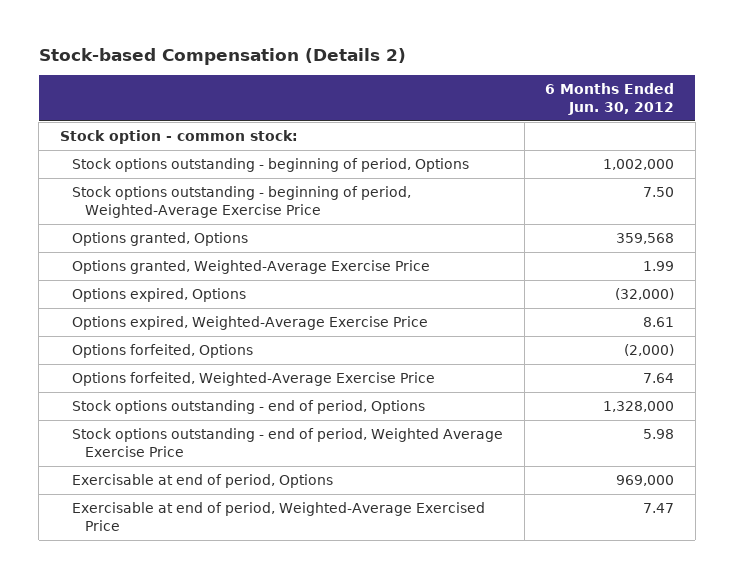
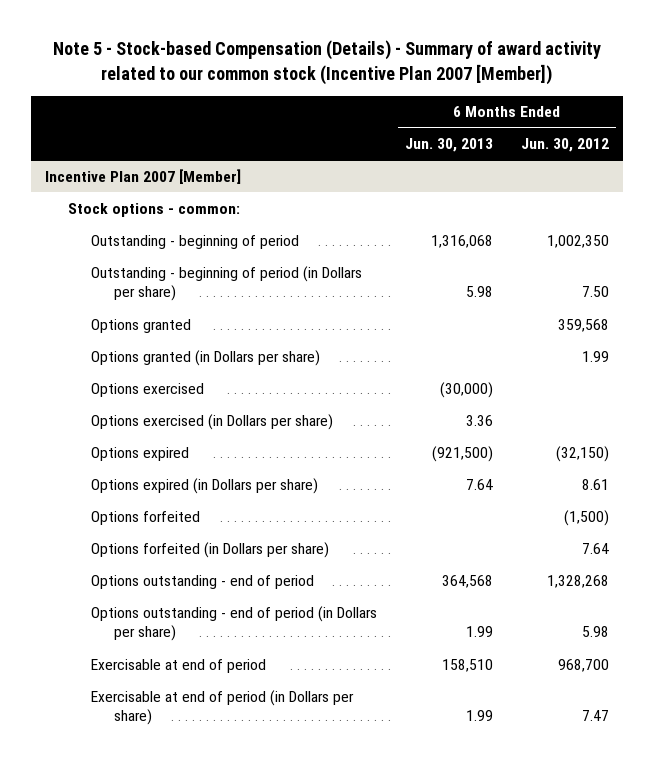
- Stock-based Compensation (Details 2)
+ Note 5 - Stock-based Compensation (Details) - Summary of award activity related to our common stock (Incentive Plan 2007 [Member])
- | 6 Months Ended Jun. 30, 2012
+ | 6 Months Ended Jun. 30, 2013 | 6 Months Ended Jun. 30, 2012
- Stock option - common stock:
- Stock options outstanding - beginning of period, Options | 1,002,000
- Stock options outstanding - beginning of period, Weighted-Average Exercise Price | 7.50
- Options granted, Options | 359,568
- Options granted, Weighted-Average Exercise Price | 1.99
- Options expired, Options | (32,000)
- Options expired, Weighted-Average Exercise Price | 8.61
- Options forfeited, Options | (2,000)
- Options forfeited, Weighted-Average Exercise Price | 7.64
- Stock options outstanding - end of period, Options | 1,328,000
- Stock options outstanding - end of period, Weighted Average Exercise Price | 5.98
- Exercisable at end of period, Options | 969,000
- Exercisable at end of period, Weighted-Average Exercised Price | 7.47
+ Incentive Plan 2007 [Member]
+ Stock options - common:
+ Outstanding - beginning of period | 1,316,068 | 1,002,350
+ Outstanding - beginning of period (in Dollars per share) | 5.98 | 7.50
+ Options granted | | 359,568
+ Options granted (in Dollars per share) | | 1.99
+ Options exercised | (30,000) |
+ Options exercised (in Dollars per share) | 3.36 |
+ Options expired | (921,500) | (32,150)
+ Options expired (in Dollars per share) | 7.64 | 8.61
+ Options forfeited | | (1,500)
+ Options forfeited (in Dollars per share) | | 7.64
+ Options outstanding - end of period | 364,568 | 1,328,268
+ Options outstanding - end of period (in Dollars per share) | 1.99 | 5.98
+ Exercisable at end of period | 158,510 | 968,700
+ Exercisable at end of period (in Dollars per share) | 1.99 | 7.47

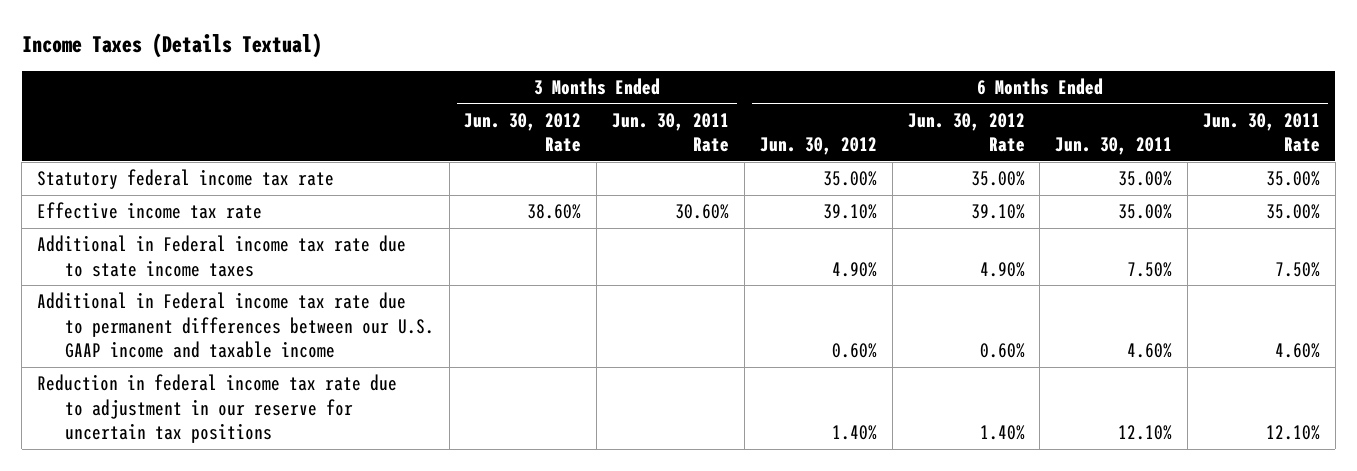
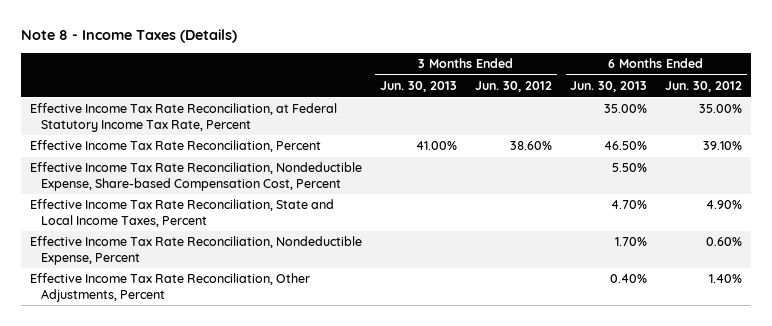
- Income Taxes (Details Textual)
+ Note 8 - Income Taxes (Details)
- | 3 Months Ended Jun. 30, 2012 Rate | 3 Months Ended Jun. 30, 2011 Rate | 6 Months Ended Jun. 30, 2012 | 6 Months Ended Jun. 30, 2012 Rate | 6 Months Ended Jun. 30, 2011 | 6 Months Ended Jun. 30, 2011 Rate
+ | 3 Months Ended Jun. 30, 2013 | 3 Months Ended Jun. 30, 2012 | 6 Months Ended Jun. 30, 2013 | 6 Months Ended Jun. 30, 2012
- Statutory federal income tax rate | | | 35.00% | 35.00% | 35.00% | 35.00%
- Effective income tax rate | 38.60% | 30.60% | 39.10% | 39.10% | 35.00% | 35.00%
- Additional in Federal income tax rate due to state income taxes | | | 4.90% | 4.90% | 7.50% | 7.50%
- Additional in Federal income tax rate due to permanent differences between our U.S. GAAP income and taxable income | | | 0.60% | 0.60% | 4.60% | 4.60%
- Reduction in federal income tax rate due to adjustment in our reserve for uncertain tax positions | | | 1.40% | 1.40% | 12.10% | 12.10%
+ Effective Income Tax Rate Reconciliation, at Federal Statutory Income Tax Rate, Percent | | | 35.00% | 35.00%
+ Effective Income Tax Rate Reconciliation, Percent | 41.00% | 38.60% | 46.50% | 39.10%
+ Effective Income Tax Rate Reconciliation, Nondeductible Expense, Share-based Compensation Cost, Percent | | | 5.50% |
+ Effective Income Tax Rate Reconciliation, State and Local Income Taxes, Percent | | | 4.70% | 4.90%
+ Effective Income Tax Rate Reconciliation, Nondeductible Expense, Percent | | | 1.70% | 0.60%
+ Effective Income Tax Rate Reconciliation, Other Adjustments, Percent | | | 0.40% | 1.40%

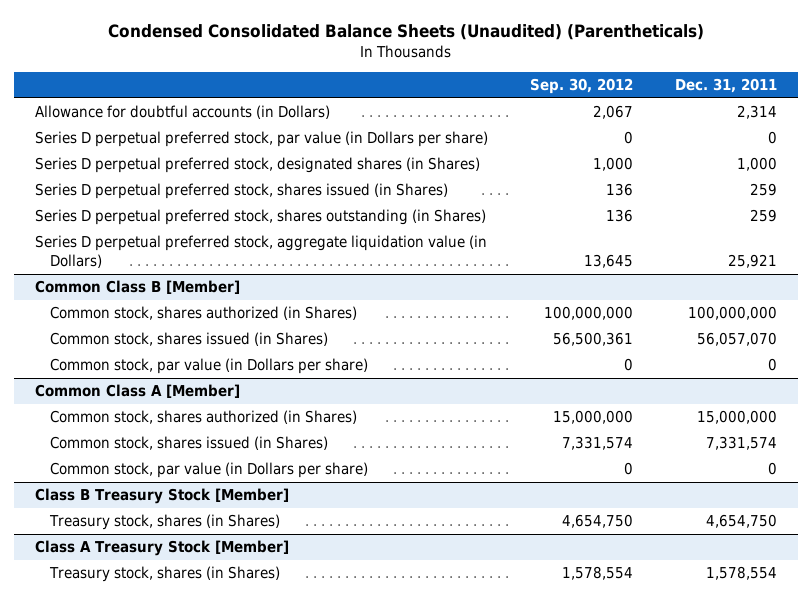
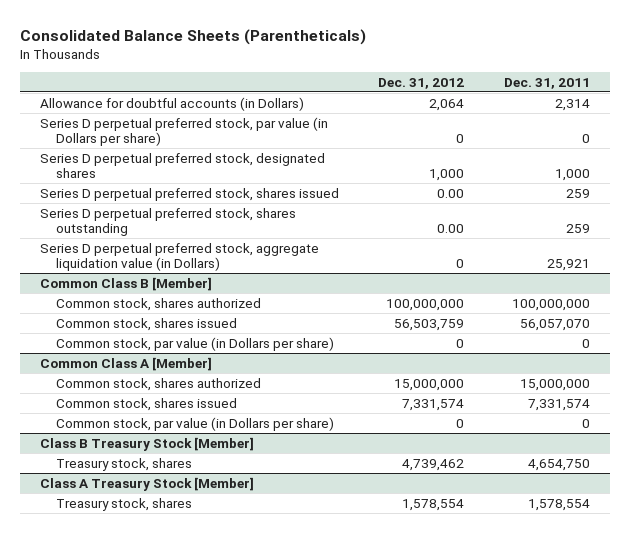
- Condensed Consolidated Balance Sheets (Unaudited) (Parentheticals)
+ Consolidated Balance Sheets (Parentheticals)
- | Sep. 30, 2012 | Dec. 31, 2011
+ | Dec. 31, 2012 | Dec. 31, 2011
- Series D perpetual preferred stock, designated shares (in Shares) | 1,000 | 1,000
- Series D perpetual preferred stock, shares issued (in Shares) | 136 | 259
- Series D perpetual preferred stock, shares outstanding (in Shares) | 136 | 259
+ Series D perpetual preferred stock, designated shares | 1,000 | 1,000
+ Series D perpetual preferred stock, shares issued | 0.00 | 259
+ Series D perpetual preferred stock, shares outstanding | 0.00 | 259
@ Common Class B [Member]
- Common stock, shares authorized (in Shares) | 100,000,000 | 100,000,000
- Common stock, shares issued (in Shares) | 56,500,361 | 56,057,070
+ Common stock, shares authorized | 100,000,000 | 100,000,000
+ Common stock, shares issued | 56,503,759 | 56,057,070
@ Common Class A [Member]
- Common stock, shares authorized (in Shares) | 15,000,000 | 15,000,000
- Common stock, shares issued (in Shares) | 7,331,574 | 7,331,574
+ Common stock, shares authorized | 15,000,000 | 15,000,000
+ Common stock, shares issued | 7,331,574 | 7,331,574
@ Class B Treasury Stock [Member]
- Treasury stock, shares (in Shares) | 4,654,750 | 4,654,750
+ Treasury stock, shares | 4,739,462 | 4,654,750
@ Class A Treasury Stock [Member]
- Treasury stock, shares (in Shares) | 1,578,554 | 1,578,554
+ Treasury stock, shares | 1,578,554 | 1,578,554

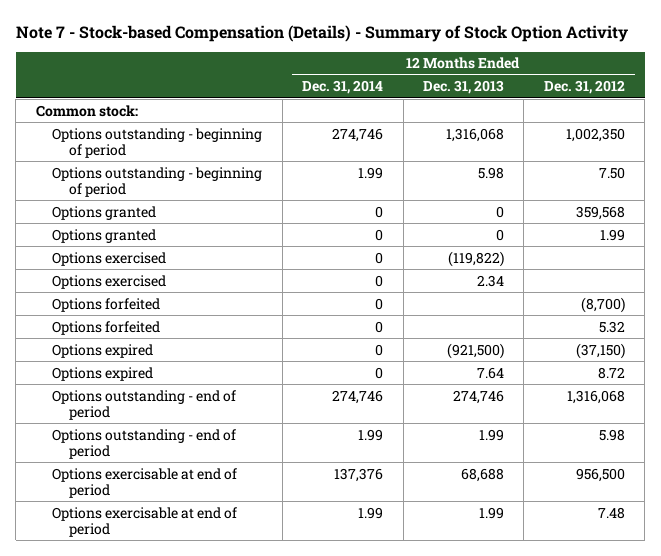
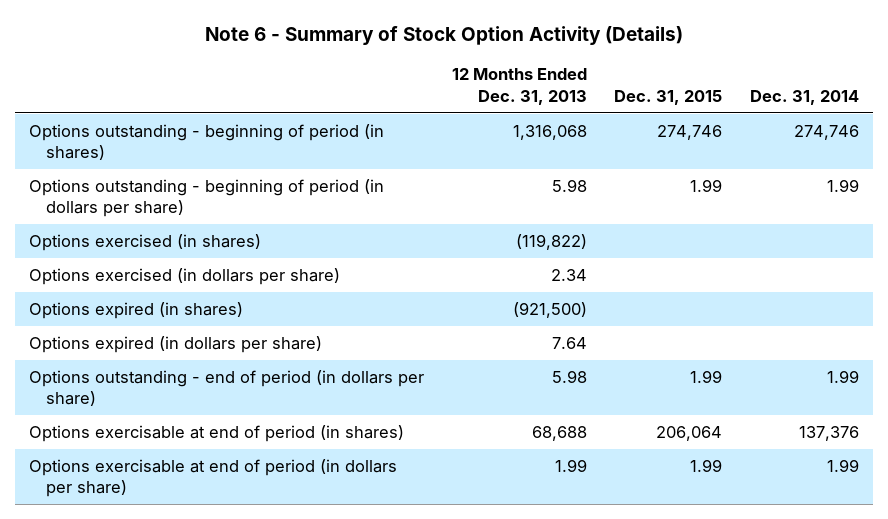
- Note 7 - Stock-based Compensation (Details) - Summary of Stock Option Activity
+ Note 6 - Summary of Stock Option Activity (Details)
- | 12 Months Ended Dec. 31, 2014 | 12 Months Ended Dec. 31, 2013 | 12 Months Ended Dec. 31, 2012
+ | 12 Months Ended Dec. 31, 2013 | Dec. 31, 2015 | Dec. 31, 2014
- Common stock:
- Options outstanding - beginning of period | 274,746 | 1,316,068 | 1,002,350
- Options outstanding - beginning of period | 1.99 | 5.98 | 7.50
- Options granted | 0 | 0 | 359,568
- Options granted | 0 | 0 | 1.99
- Options exercised | 0 | (119,822) |
- Options exercised | 0 | 2.34 |
- Options forfeited | 0 | | (8,700)
- Options forfeited | 0 | | 5.32
- Options expired | 0 | (921,500) | (37,150)
- Options expired | 0 | 7.64 | 8.72
- Options outstanding - end of period | 274,746 | 274,746 | 1,316,068
- Options outstanding - end of period | 1.99 | 1.99 | 5.98
- Options exercisable at end of period | 137,376 | 68,688 | 956,500
- Options exercisable at end of period | 1.99 | 1.99 | 7.48
+ Options outstanding - beginning of period (in shares) | 1,316,068 | 274,746 | 274,746
+ Options outstanding - beginning of period (in dollars per share) | 5.98 | 1.99 | 1.99
+ Options exercised (in shares) | (119,822) | |
+ Options exercised (in dollars per share) | 2.34 | |
+ Options expired (in shares) | (921,500) | |
+ Options expired (in dollars per share) | 7.64 | |
+ Options outstanding - end of period (in dollars per share) | 5.98 | 1.99 | 1.99
+ Options exercisable at end of period (in shares) | 68,688 | 206,064 | 137,376
+ Options exercisable at end of period (in dollars per share) | 1.99 | 1.99 | 1.99

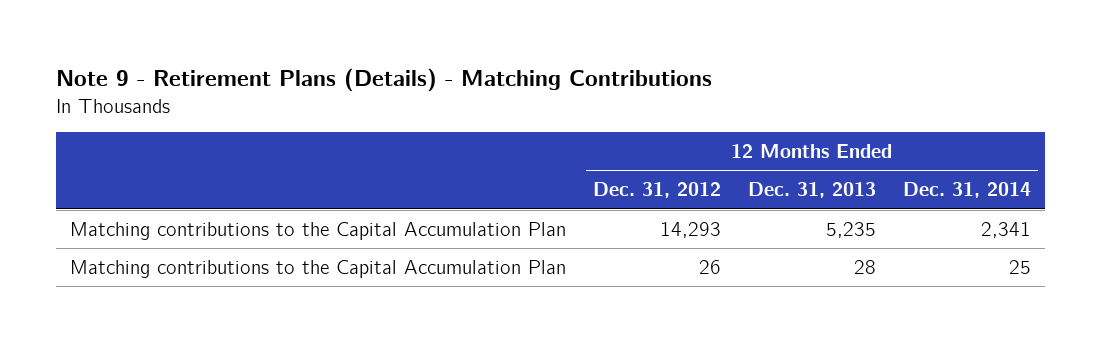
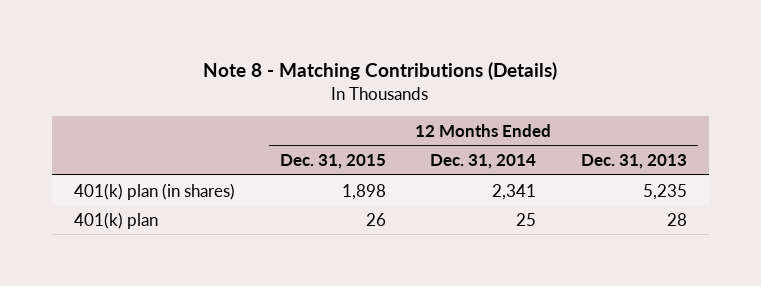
- Note 9 - Retirement Plans (Details) - Matching Contributions
+ Note 8 - Matching Contributions (Details)
- | 12 Months Ended Dec. 31, 2012 | 12 Months Ended Dec. 31, 2013 | 12 Months Ended Dec. 31, 2014
+ | 12 Months Ended Dec. 31, 2015 | 12 Months Ended Dec. 31, 2014 | 12 Months Ended Dec. 31, 2013
- Matching contributions to the Capital Accumulation Plan | 14,293 | 5,235 | 2,341
- Matching contributions to the Capital Accumulation Plan | 26 | 28 | 25
+ 401(k) plan (in shares) | 1,898 | 2,341 | 5,235
+ 401(k) plan | 26 | 25 | 28

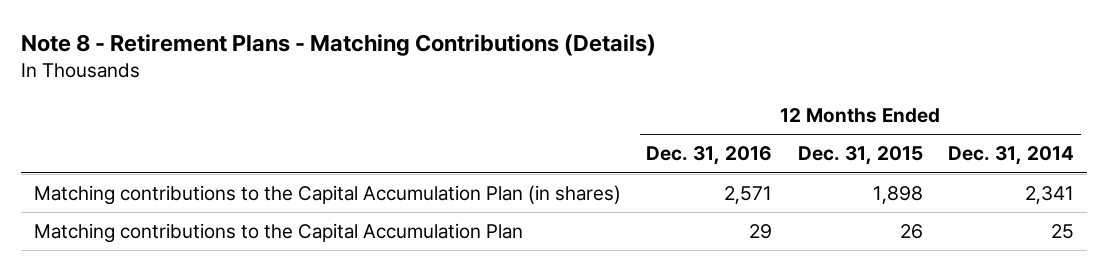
- Note 8 - Matching Contributions (Details)
+ Note 8 - Retirement Plans - Matching Contributions (Details)
- | 12 Months Ended Dec. 31, 2015 | 12 Months Ended Dec. 31, 2014 | 12 Months Ended Dec. 31, 2013
+ | 12 Months Ended Dec. 31, 2016 | 12 Months Ended Dec. 31, 2015 | 12 Months Ended Dec. 31, 2014
- 401(k) plan (in shares) | 1,898 | 2,341 | 5,235
- 401(k) plan | 26 | 25 | 28
+ Matching contributions to the Capital Accumulation Plan (in shares) | 2,571 | 1,898 | 2,341
+ Matching contributions to the Capital Accumulation Plan | 29 | 26 | 25

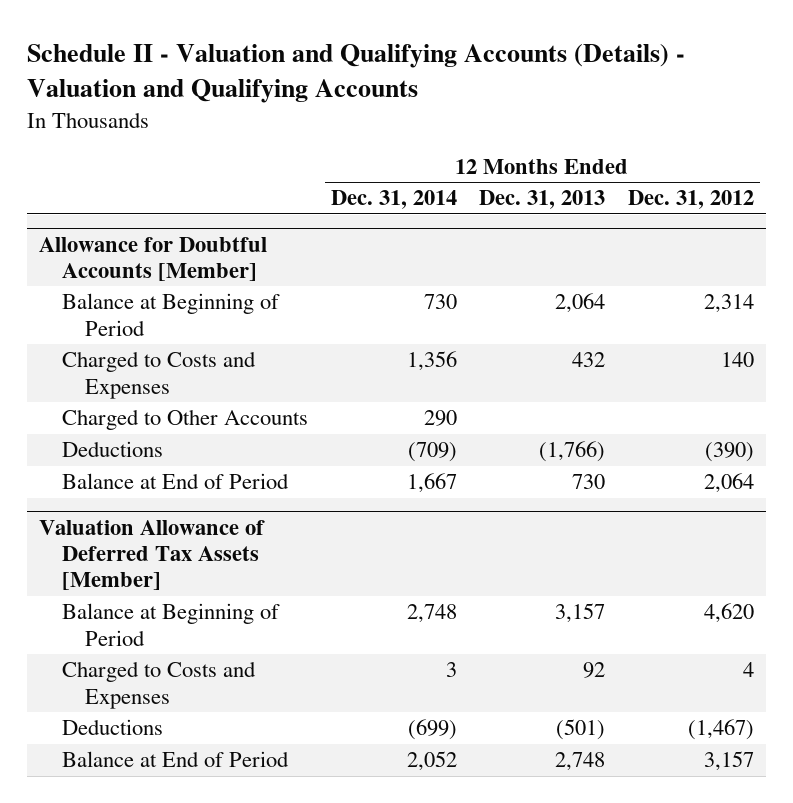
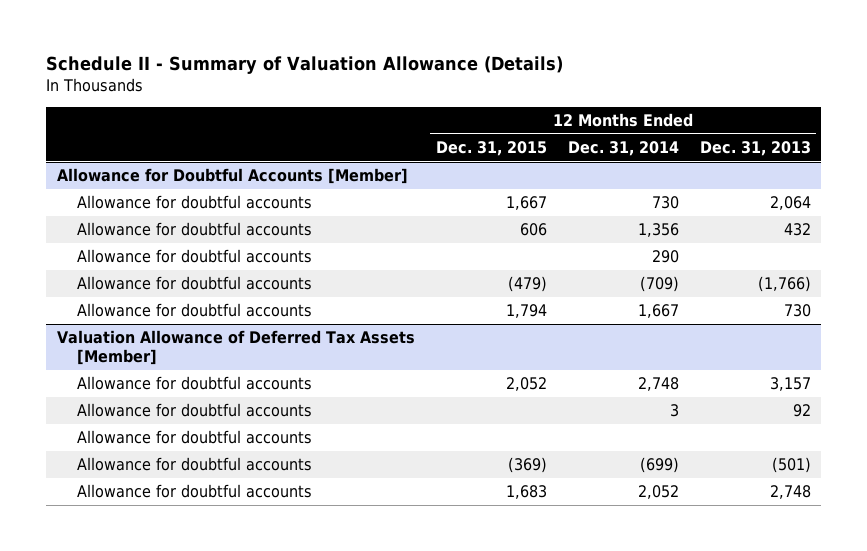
- Schedule II - Valuation and Qualifying Accounts (Details) - Valuation and Qualifying Accounts
+ Schedule II - Summary of Valuation Allowance (Details)
- | 12 Months Ended Dec. 31, 2014 | 12 Months Ended Dec. 31, 2013 | 12 Months Ended Dec. 31, 2012
+ | 12 Months Ended Dec. 31, 2015 | 12 Months Ended Dec. 31, 2014 | 12 Months Ended Dec. 31, 2013
@ Allowance for Doubtful Accounts [Member]
- Balance at Beginning of Period | 730 | 2,064 | 2,314
- Charged to Costs and Expenses | 1,356 | 432 | 140
- Charged to Other Accounts | 290 | |
- Deductions | (709) | (1,766) | (390)
- Balance at End of Period | 1,667 | 730 | 2,064
+ Allowance for doubtful accounts | 1,667 | 730 | 2,064
+ Allowance for doubtful accounts | 606 | 1,356 | 432
+ Allowance for doubtful accounts | | 290 |
+ Allowance for doubtful accounts | (479) | (709) | (1,766)
+ Allowance for doubtful accounts | 1,794 | 1,667 | 730
@ Valuation Allowance of Deferred Tax Assets [Member]
- Balance at Beginning of Period | 2,748 | 3,157 | 4,620
- Charged to Costs and Expenses | 3 | 92 | 4
- Deductions | (699) | (501) | (1,467)
- Balance at End of Period | 2,052 | 2,748 | 3,157
+ Allowance for doubtful accounts | 2,052 | 2,748 | 3,157
+ Allowance for doubtful accounts | | 3 | 92
+ Allowance for doubtful accounts
+ Allowance for doubtful accounts | (369) | (699) | (501)
+ Allowance for doubtful accounts | 1,683 | 2,052 | 2,748

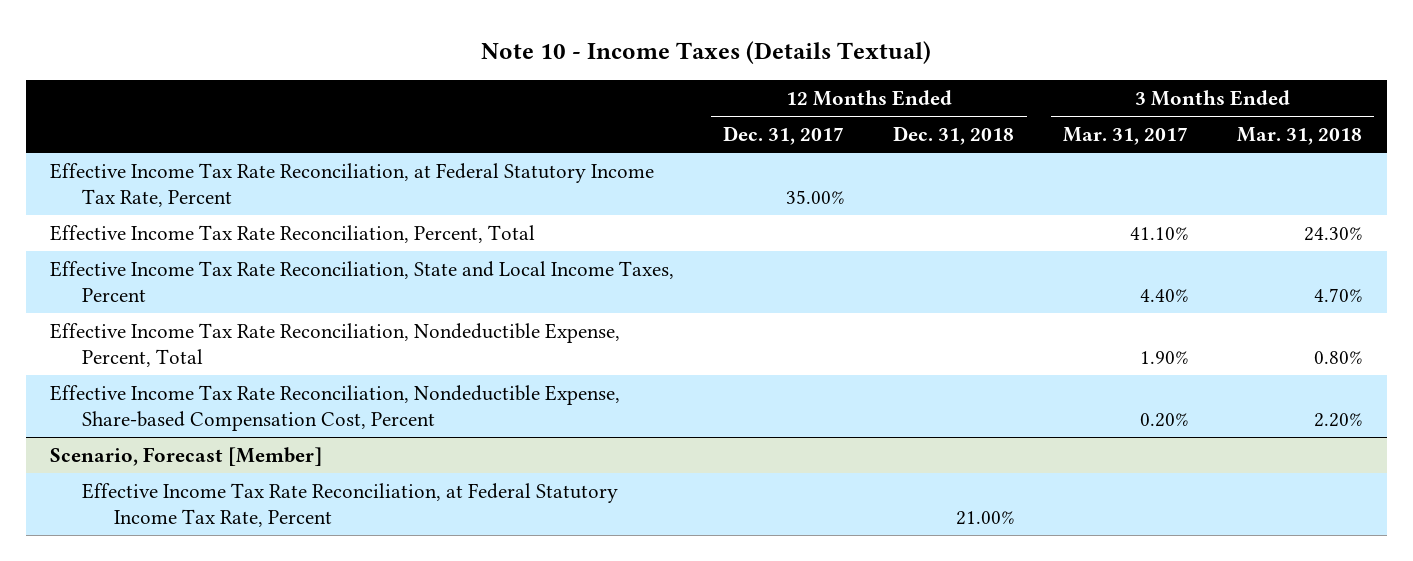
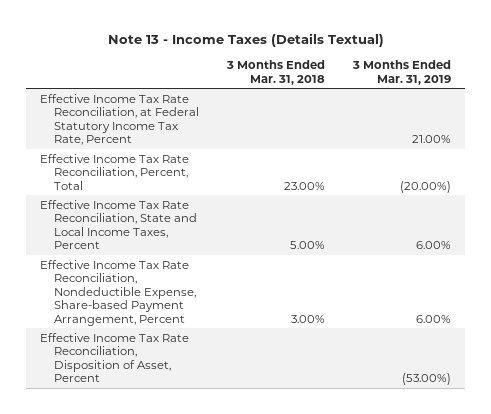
- Note 10 - Income Taxes (Details Textual)
+ Note 13 - Income Taxes (Details Textual)
- | 12 Months Ended Dec. 31, 2017 | 12 Months Ended Dec. 31, 2018 | 3 Months Ended Mar. 31, 2017 | 3 Months Ended Mar. 31, 2018
+ | 3 Months Ended Mar. 31, 2018 | 3 Months Ended Mar. 31, 2019
- Effective Income Tax Rate Reconciliation, Percent, Total | | | 41.10% | 24.30%
- Effective Income Tax Rate Reconciliation, State and Local Income Taxes, Percent | | | 4.40% | 4.70%
- Effective Income Tax Rate Reconciliation, Nondeductible Expense, Percent, Total | | | 1.90% | 0.80%
- Effective Income Tax Rate Reconciliation, Nondeductible Expense, Share-based Compensation Cost, Percent | | | 0.20% | 2.20%
- Scenario, Forecast [Member]
- Effective Income Tax Rate Reconciliation, at Federal Statutory Income Tax Rate, Percent | | 21.00% | |
+ Effective Income Tax Rate Reconciliation, Percent, Total | 23.00% | (20.00%)
+ Effective Income Tax Rate Reconciliation, State and Local Income Taxes, Percent | 5.00% | 6.00%
+ Effective Income Tax Rate Reconciliation, Nondeductible Expense, Share-based Payment Arrangement, Percent | 3.00% | 6.00%
+ Effective Income Tax Rate Reconciliation, Disposition of Asset, Percent | | (53.00%)

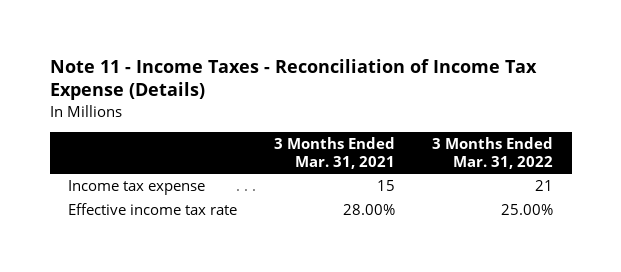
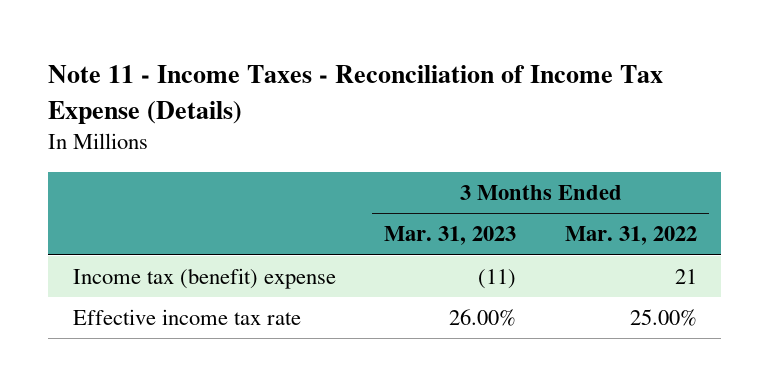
- | 3 Months Ended Mar. 31, 2021 | 3 Months Ended Mar. 31, 2022
+ | 3 Months Ended Mar. 31, 2023 | 3 Months Ended Mar. 31, 2022
- Income tax expense | 15 | 21
+ Income tax (benefit) expense | (11) | 21

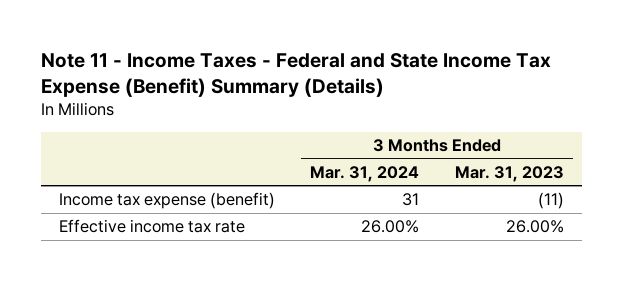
- Note 11 - Income Taxes - Reconciliation of Income Tax Expense (Details)
+ Note 11 - Income Taxes - Federal and State Income Tax Expense (Benefit) Summary (Details)
- | 3 Months Ended Mar. 31, 2023 | 3 Months Ended Mar. 31, 2022
+ | 3 Months Ended Mar. 31, 2024 | 3 Months Ended Mar. 31, 2023
- Income tax (benefit) expense | (11) | 21
+ Income tax expense (benefit) | 31 | (11)

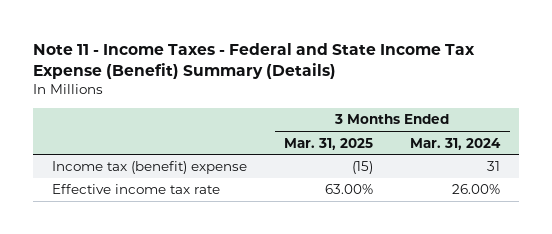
- | 3 Months Ended Mar. 31, 2024 | 3 Months Ended Mar. 31, 2023
+ | 3 Months Ended Mar. 31, 2025 | 3 Months Ended Mar. 31, 2024
- Income tax expense (benefit) | 31 | (11)
+ Income tax (benefit) expense | (15) | 31

